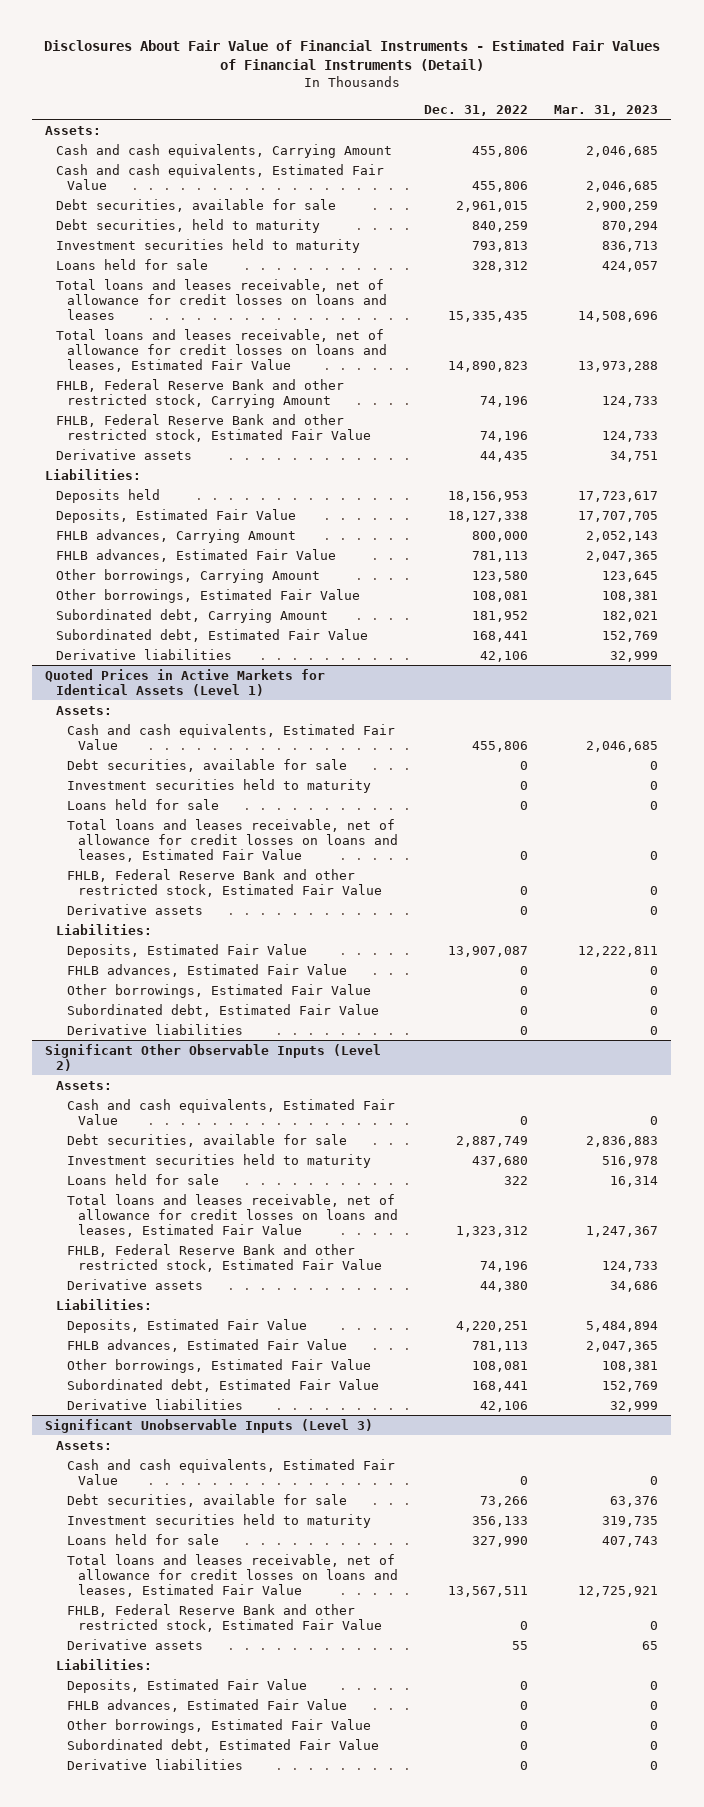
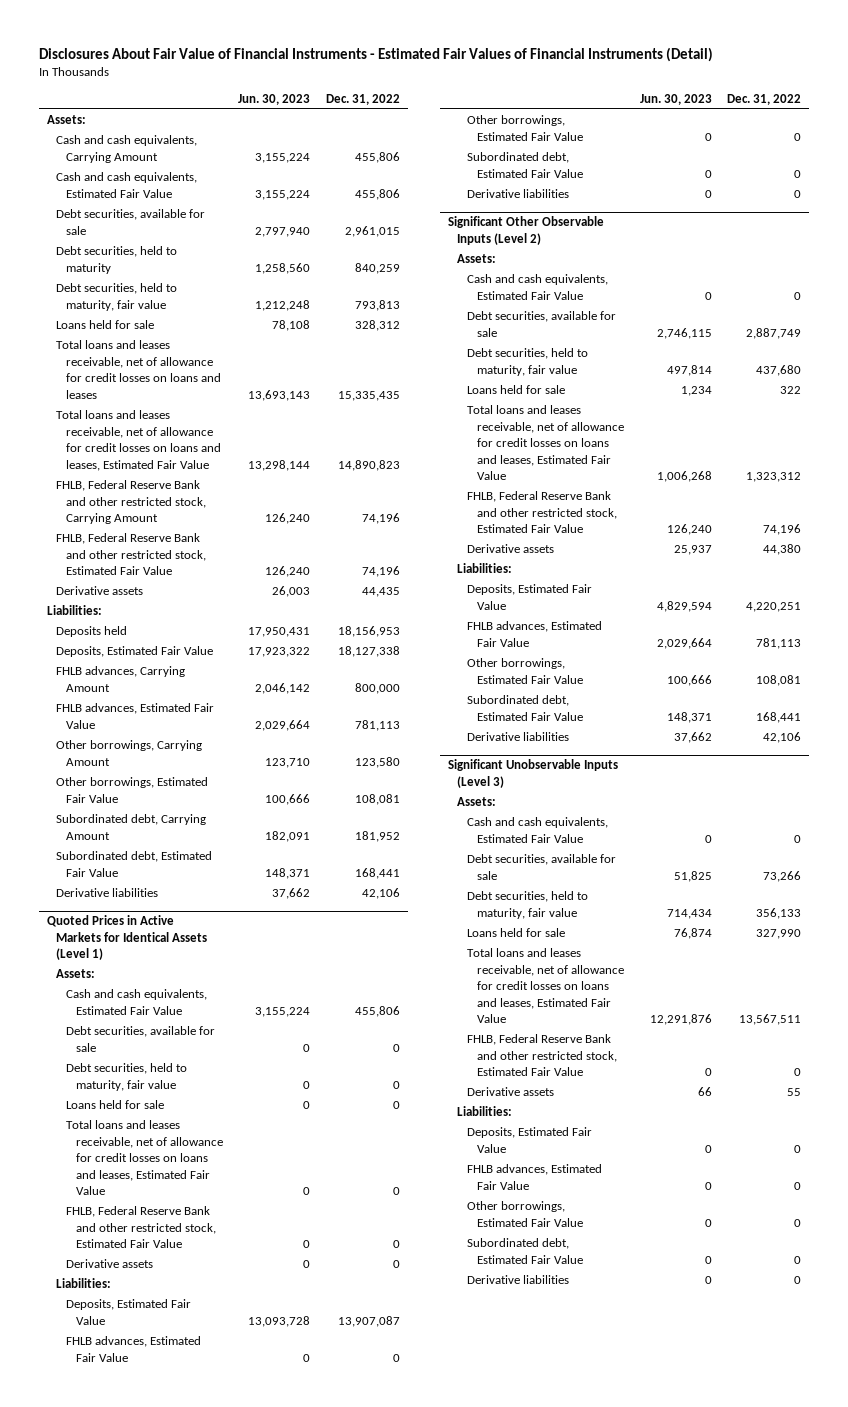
- | Dec. 31, 2022 | Mar. 31, 2023
+ | Jun. 30, 2023 | Dec. 31, 2022
- Investment securities held to maturity | 793,813 | 836,713
+ Debt securities, held to maturity, fair value | 1,212,248 | 793,813
@ Quoted Prices in Active Markets for Identical Assets (Level 1)
- Investment securities held to maturity | 0 | 0
+ Debt securities, held to maturity, fair value | 0 | 0
@ Significant Other Observable Inputs (Level 2)
- Investment securities held to maturity | 437,680 | 516,978
+ Debt securities, held to maturity, fair value | 497,814 | 437,680
@ Significant Unobservable Inputs (Level 3)
- Investment securities held to maturity | 356,133 | 319,735
+ Debt securities, held to maturity, fair value | 714,434 | 356,133

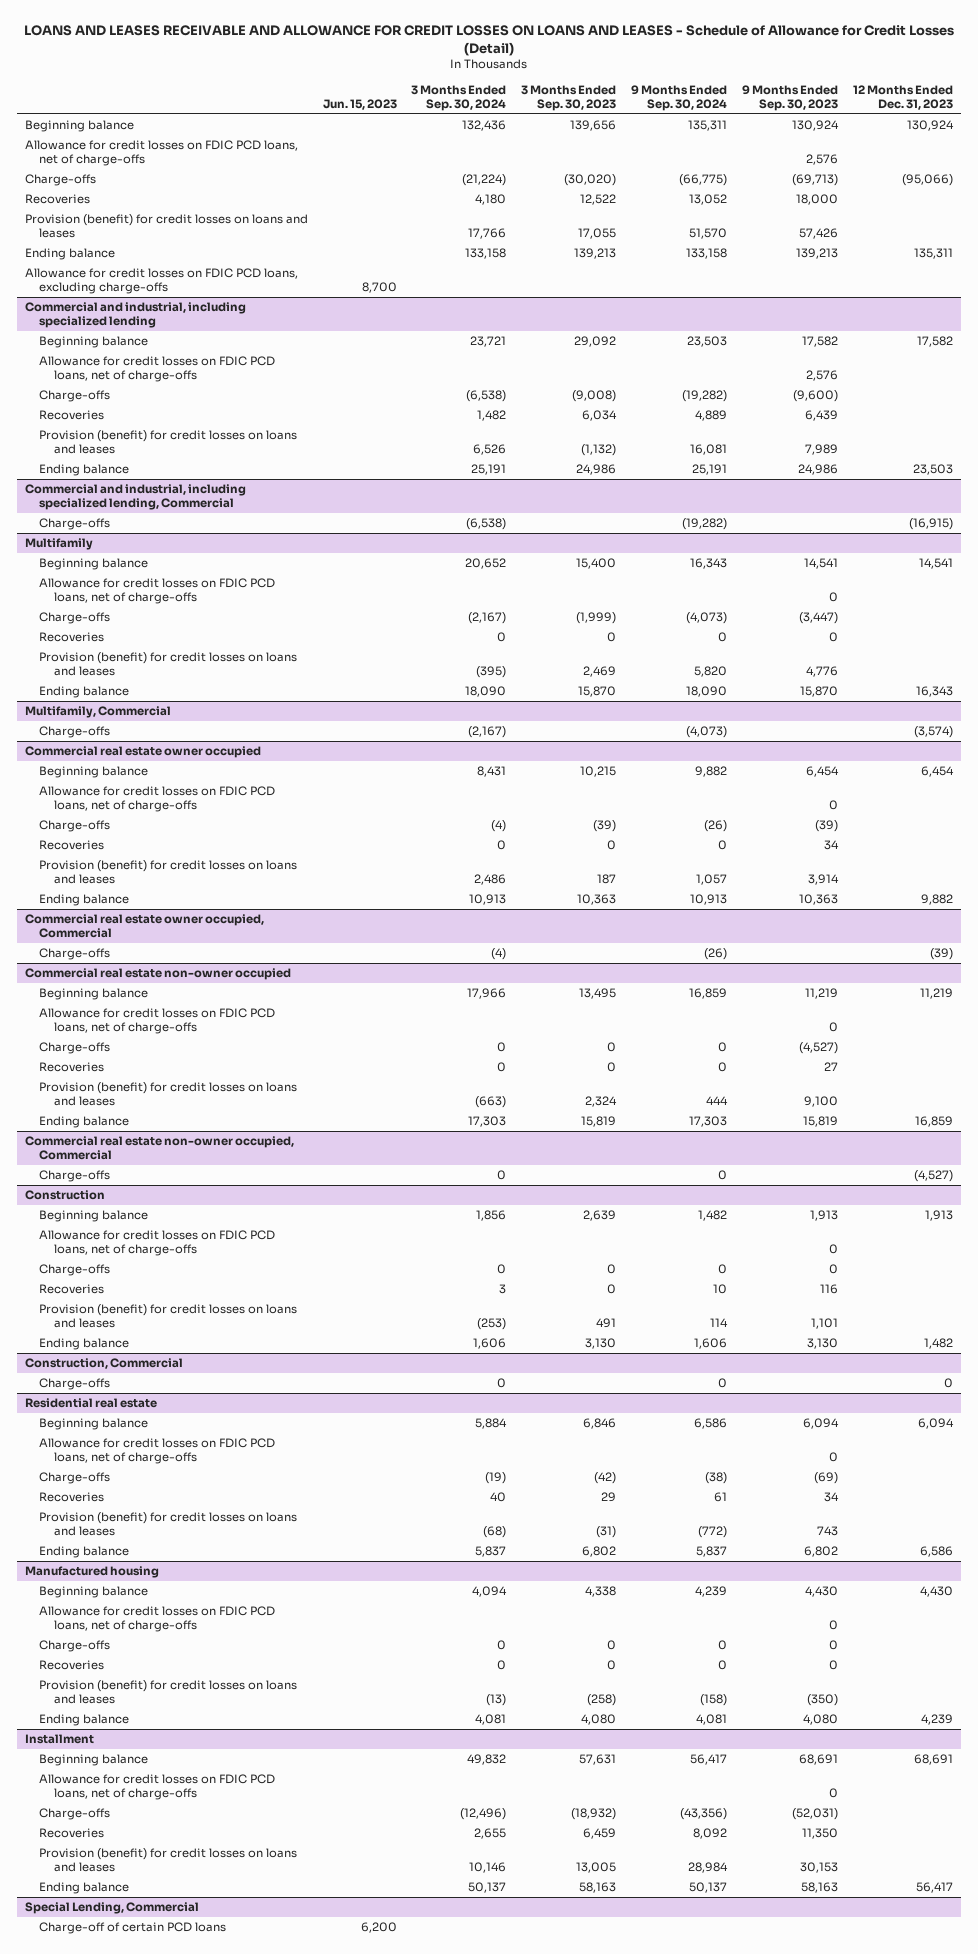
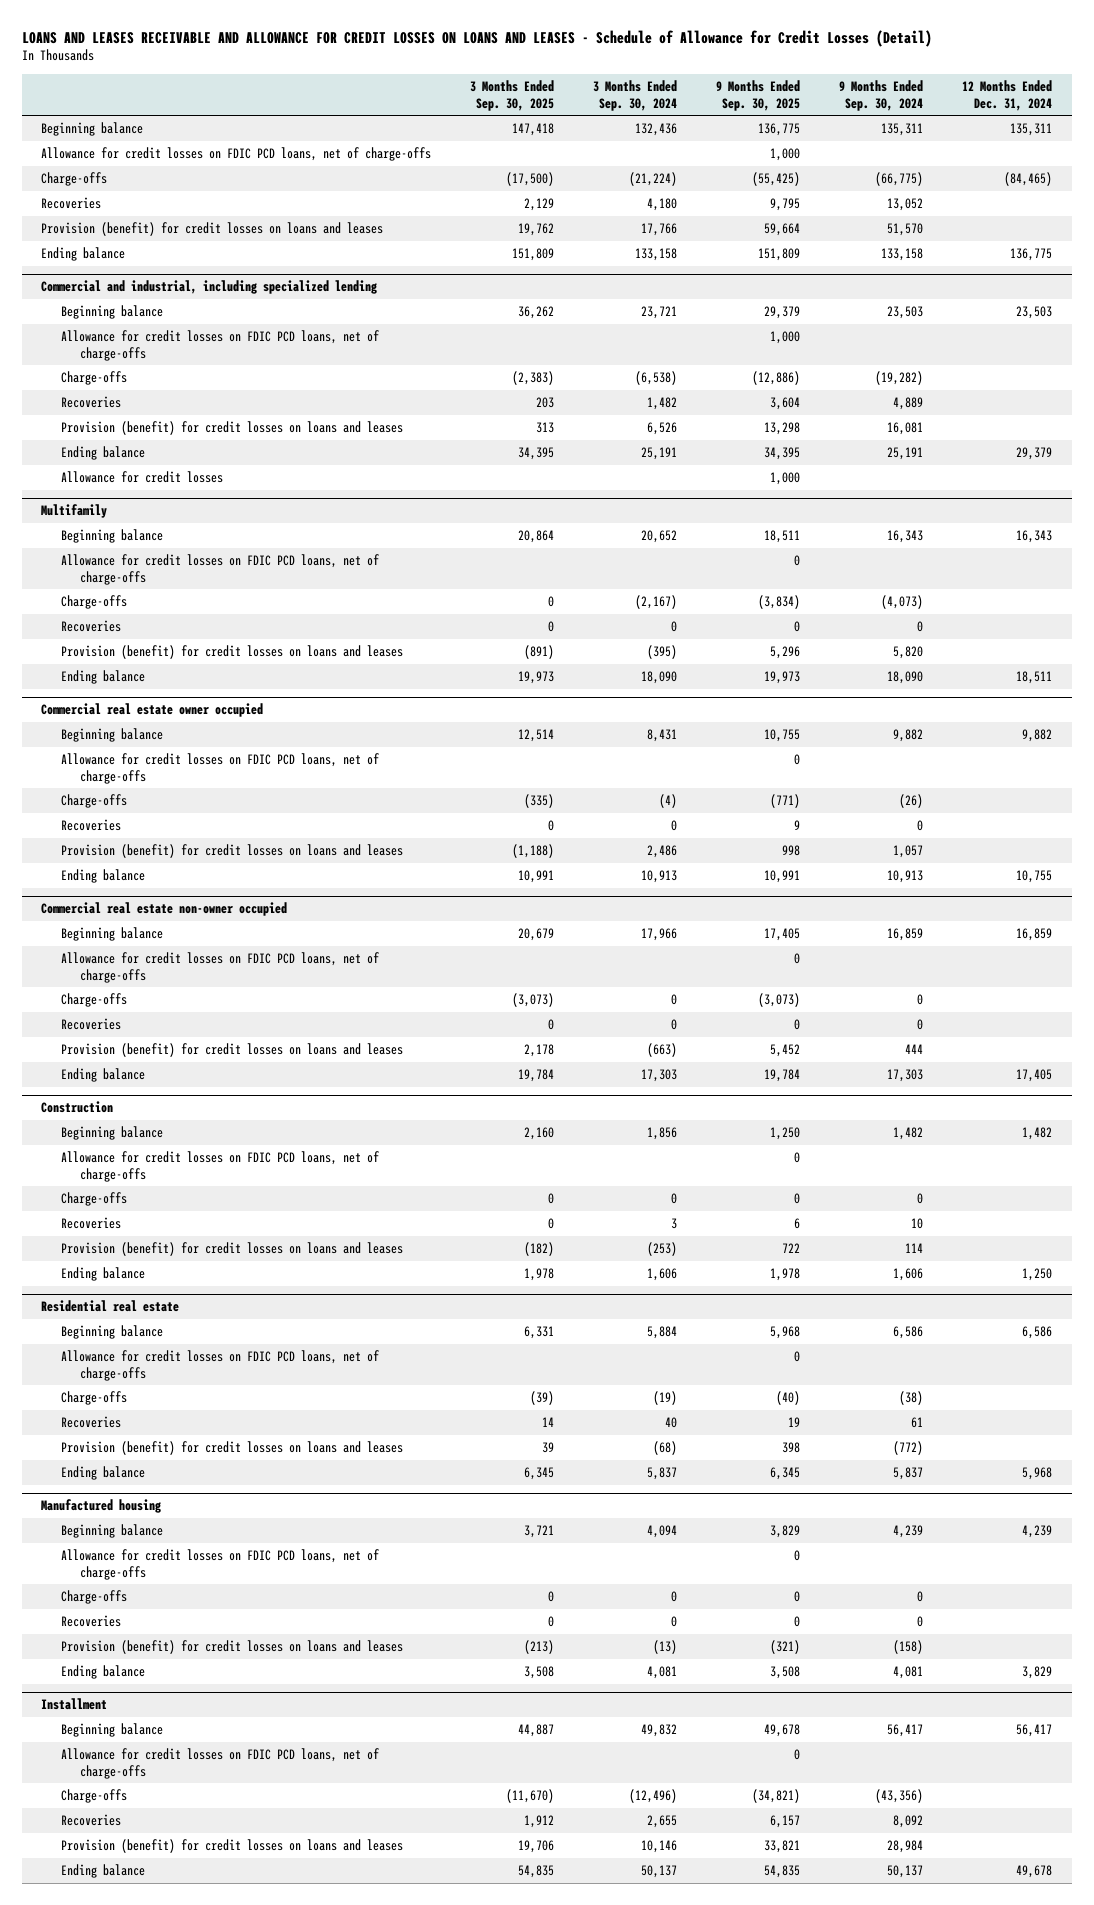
- | Jun. 15, 2023 | 3 Months Ended Sep. 30, 2024 | 3 Months Ended Sep. 30, 2023 | 9 Months Ended Sep. 30, 2024 | 9 Months Ended Sep. 30, 2023 | 12 Months Ended Dec. 31, 2023
+ | 3 Months Ended Sep. 30, 2025 | 3 Months Ended Sep. 30, 2024 | 9 Months Ended Sep. 30, 2025 | 9 Months Ended Sep. 30, 2024 | 12 Months Ended Dec. 31, 2024
- Allowance for credit losses on FDIC PCD loans, excluding charge-offs | 8,700 | | | | |
- Commercial and industrial, including specialized lending, Commercial
- Charge-offs | | (6,538) | | (19,282) | | (16,915)
@ Commercial and industrial, including specialized lending
+ Allowance for credit losses | | | 1,000 | |
- Multifamily, Commercial
- Charge-offs | | (2,167) | | (4,073) | | (3,574)
- Commercial real estate owner occupied, Commercial
- Charge-offs | | (4) | | (26) | | (39)
- Commercial real estate non-owner occupied, Commercial
- Charge-offs | | 0 | | 0 | | (4,527)
- Construction, Commercial
- Charge-offs | | 0 | | 0 | | 0
- Special Lending, Commercial
- Charge-off of certain PCD loans | 6,200 | | | | |

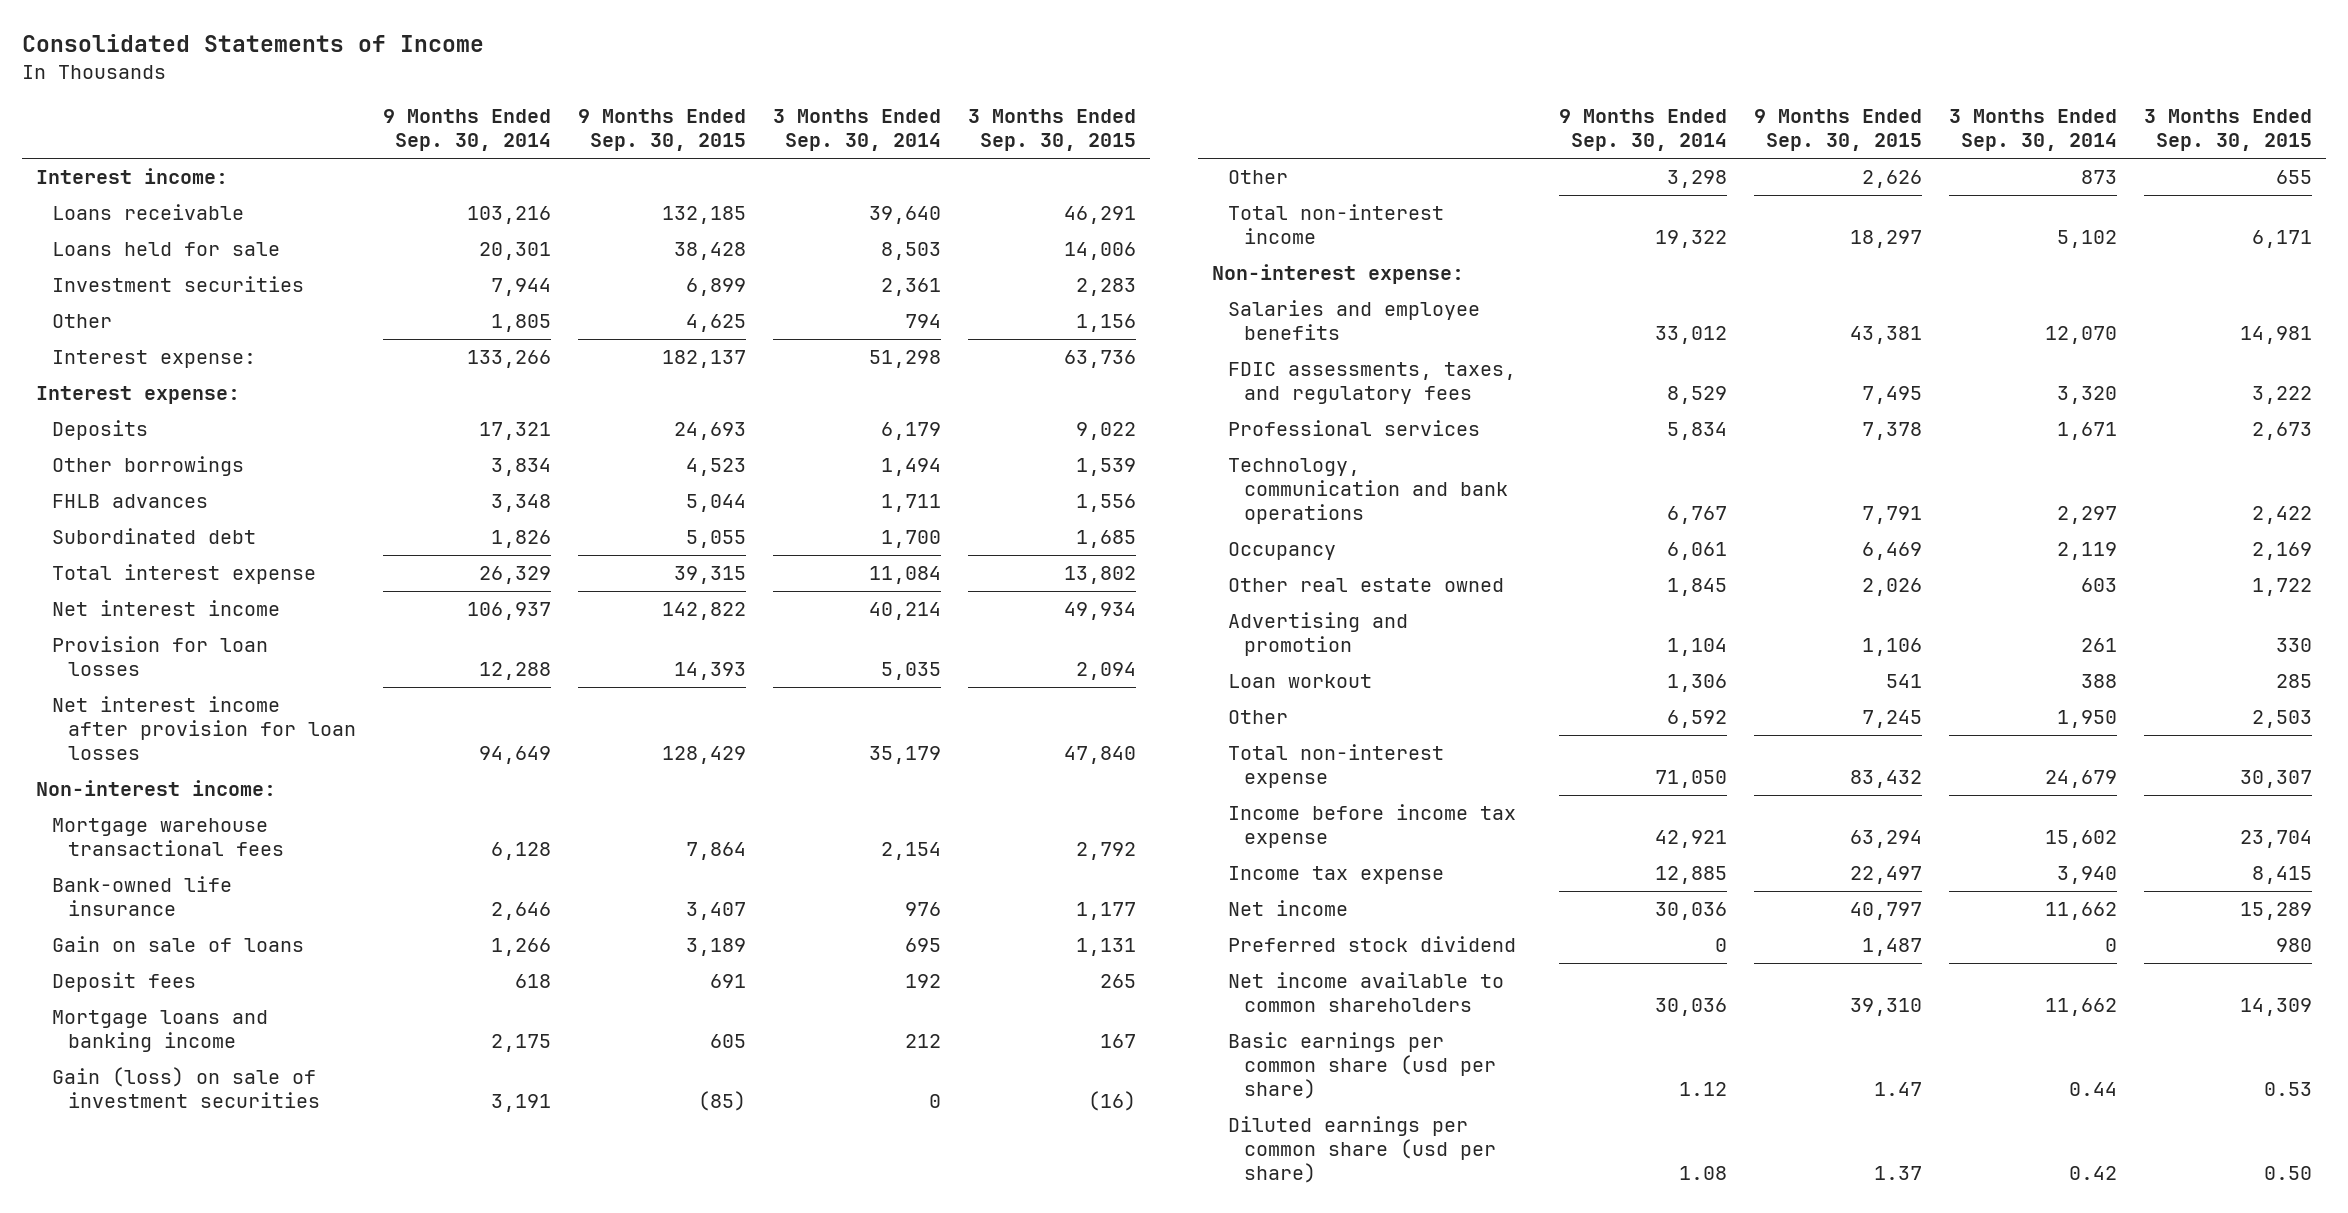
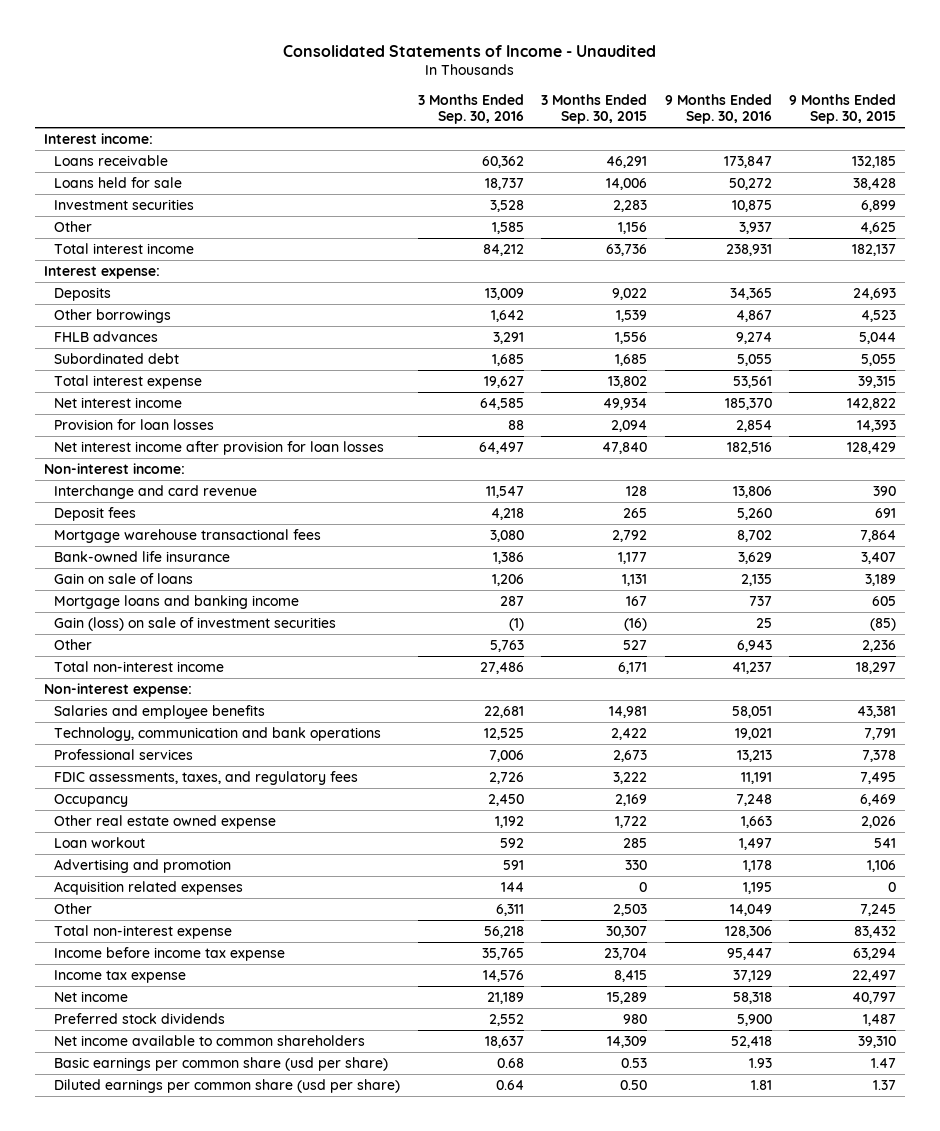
- Consolidated Statements of Income
+ Consolidated Statements of Income - Unaudited
- | 9 Months Ended Sep. 30, 2014 | 9 Months Ended Sep. 30, 2015 | 3 Months Ended Sep. 30, 2014 | 3 Months Ended Sep. 30, 2015
+ | 3 Months Ended Sep. 30, 2016 | 3 Months Ended Sep. 30, 2015 | 9 Months Ended Sep. 30, 2016 | 9 Months Ended Sep. 30, 2015
- Interest expense: | 133,266 | 182,137 | 51,298 | 63,736
+ Total interest income | 84,212 | 63,736 | 238,931 | 182,137
+ Interchange and card revenue | 11,547 | 128 | 13,806 | 390
moved up: Deposit fees | 4,218 | 265 | 5,260 | 691
- Other | 3,298 | 2,626 | 873 | 655
+ Other | 5,763 | 527 | 6,943 | 2,236
moved down: Professional services | 7,006 | 2,673 | 13,213 | 7,378
moved down: FDIC assessments, taxes, and regulatory fees | 2,726 | 3,222 | 11,191 | 7,495
- Other real estate owned | 1,845 | 2,026 | 603 | 1,722
+ Other real estate owned expense | 1,192 | 1,722 | 1,663 | 2,026
moved down: Advertising and promotion | 591 | 330 | 1,178 | 1,106
+ Acquisition related expenses | 144 | 0 | 1,195 | 0
- Preferred stock dividend | 0 | 1,487 | 0 | 980
+ Preferred stock dividends | 2,552 | 980 | 5,900 | 1,487

